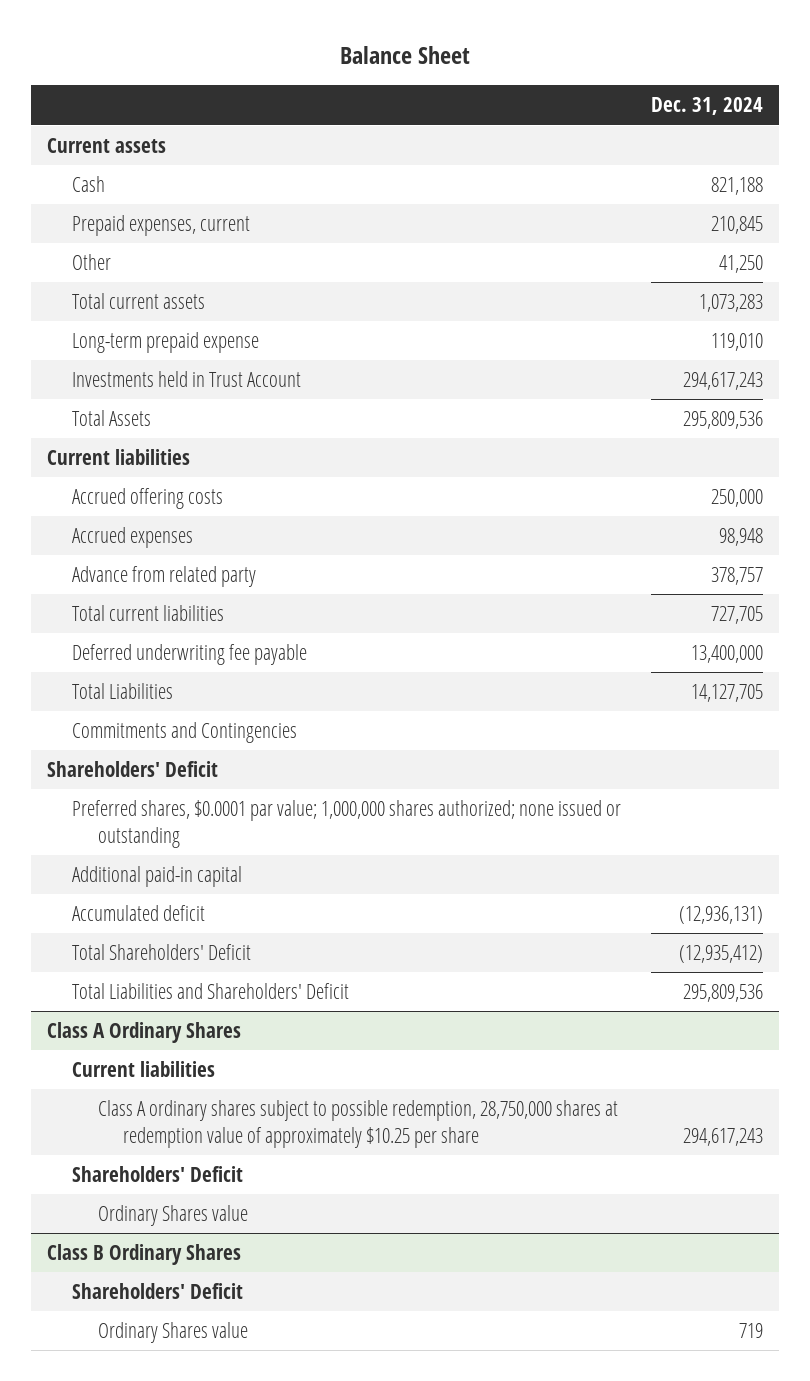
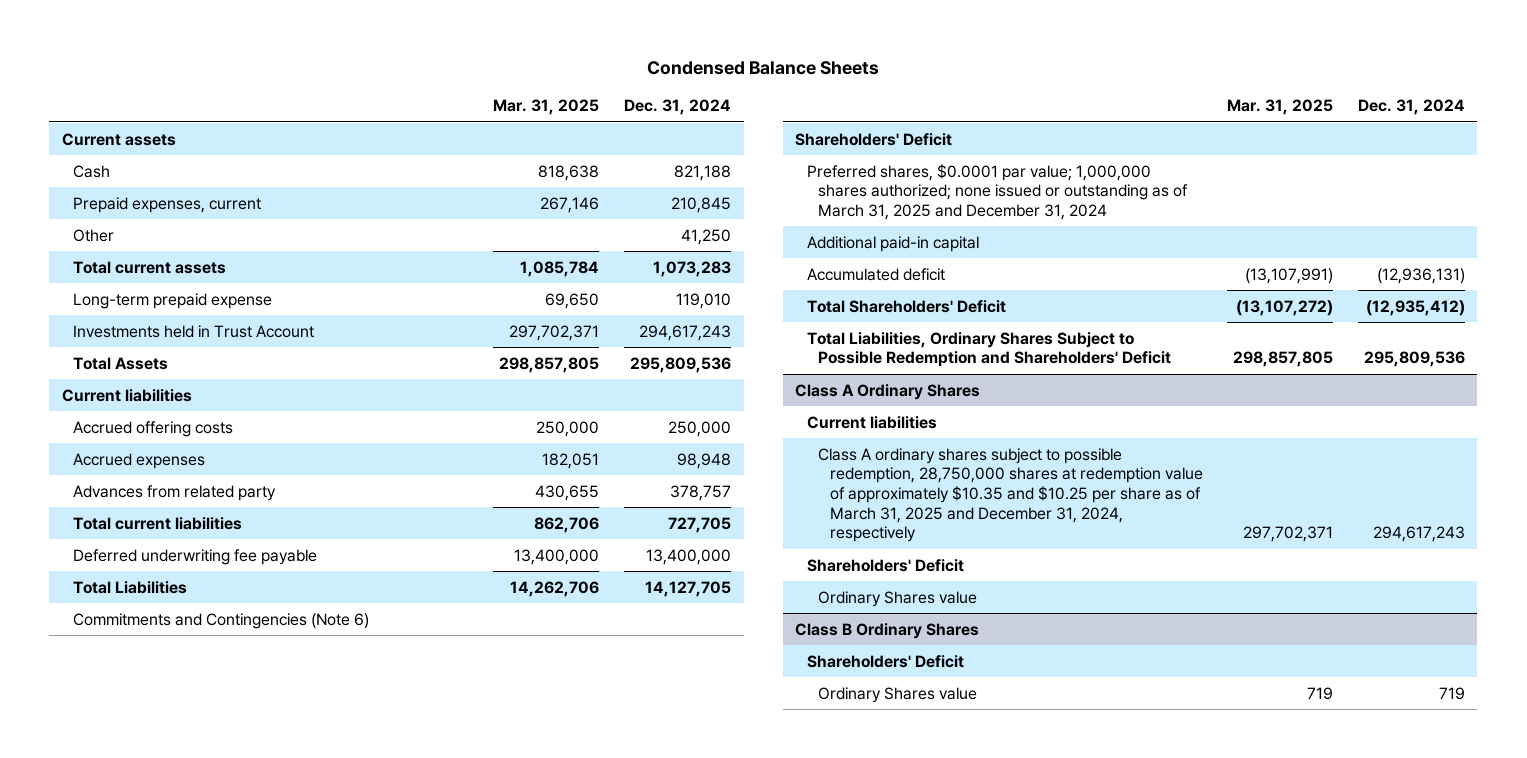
- Balance Sheet
+ Condensed Balance Sheets
- | Dec. 31, 2024
+ | Mar. 31, 2025 | Dec. 31, 2024
- Advance from related party | 378,757
+ Advances from related party | 430,655 | 378,757
- Commitments and Contingencies
+ Commitments and Contingencies (Note 6)
- Preferred shares, $0.0001 par value; 1,000,000 shares authorized; none issued or outstanding
+ Preferred shares, $0.0001 par value; 1,000,000 shares authorized; none issued or outstanding as of March 31, 2025 and December 31, 2024
- Total Liabilities and Shareholders' Deficit | 295,809,536
+ Total Liabilities, Ordinary Shares Subject to Possible Redemption and Shareholders' Deficit | 298,857,805 | 295,809,536
@ Class A Ordinary Shares
- Class A ordinary shares subject to possible redemption, 28,750,000 shares at redemption value of approximately $10.25 per share | 294,617,243
+ Class A ordinary shares subject to possible redemption, 28,750,000 shares at redemption value of approximately $10.35 and $10.25 per share as of March 31, 2025 and December 31, 2024, respectively | 297,702,371 | 294,617,243

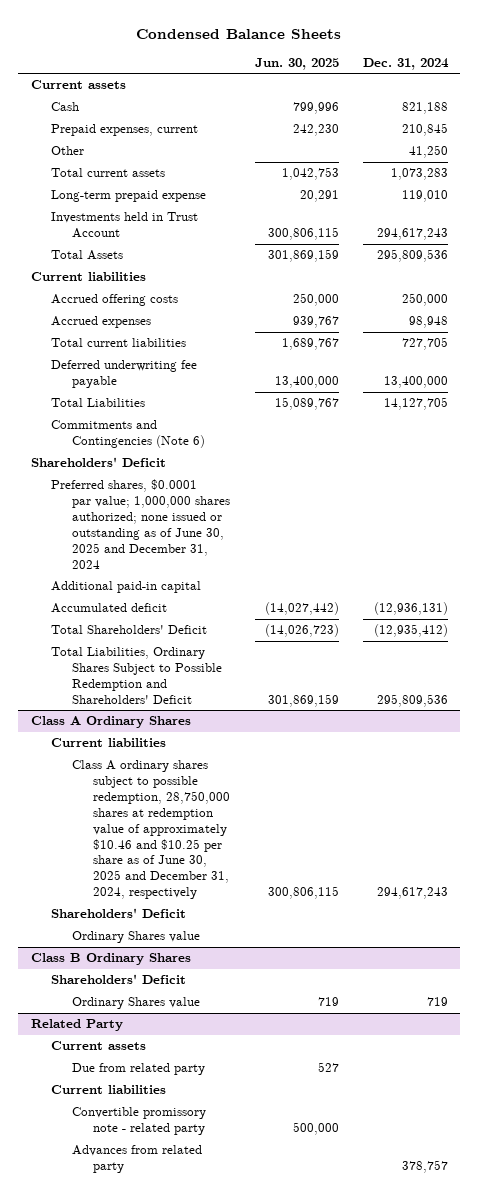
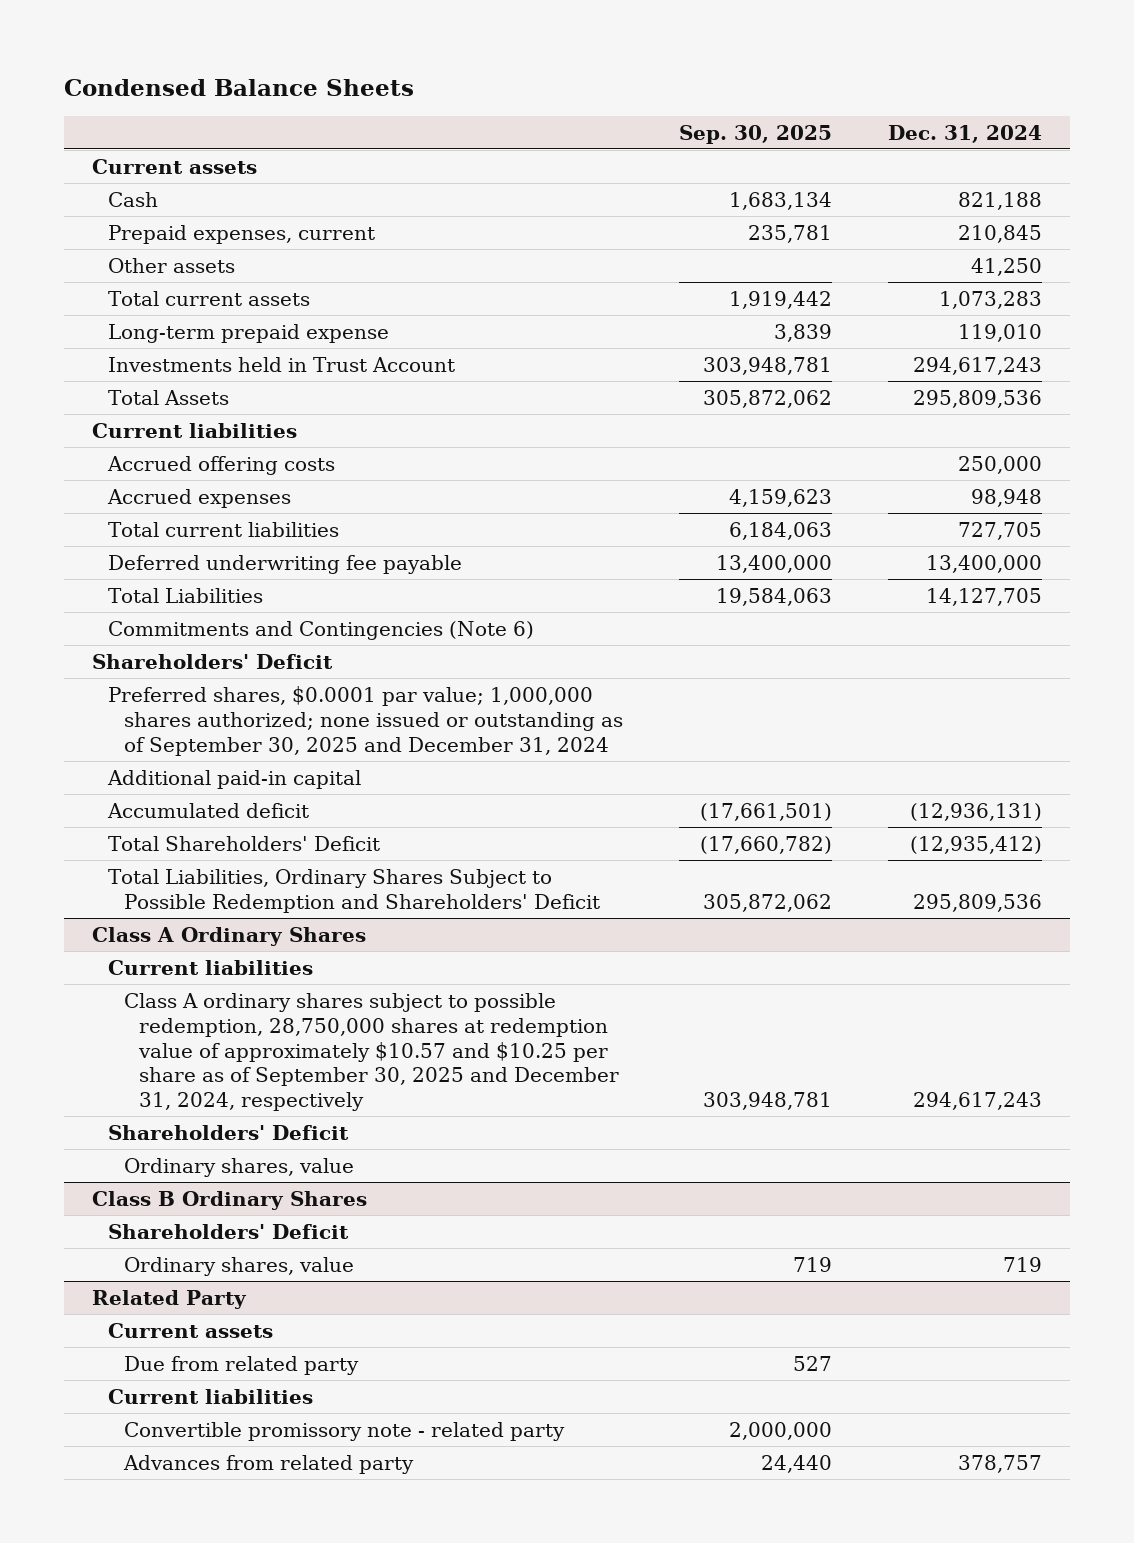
- | Jun. 30, 2025 | Dec. 31, 2024
+ | Sep. 30, 2025 | Dec. 31, 2024
- Other | | 41,250
+ Other assets | | 41,250
- Preferred shares, $0.0001 par value; 1,000,000 shares authorized; none issued or outstanding as of June 30, 2025 and December 31, 2024
+ Preferred shares, $0.0001 par value; 1,000,000 shares authorized; none issued or outstanding as of September 30, 2025 and December 31, 2024
@ Class A Ordinary Shares
- Class A ordinary shares subject to possible redemption, 28,750,000 shares at redemption value of approximately $10.46 and $10.25 per share as of June 30, 2025 and December 31, 2024, respectively | 300,806,115 | 294,617,243
+ Class A ordinary shares subject to possible redemption, 28,750,000 shares at redemption value of approximately $10.57 and $10.25 per share as of September 30, 2025 and December 31, 2024, respectively | 303,948,781 | 294,617,243
- Ordinary Shares value
+ Ordinary shares, value
@ Class B Ordinary Shares
- Ordinary Shares value | 719 | 719
+ Ordinary shares, value | 719 | 719

